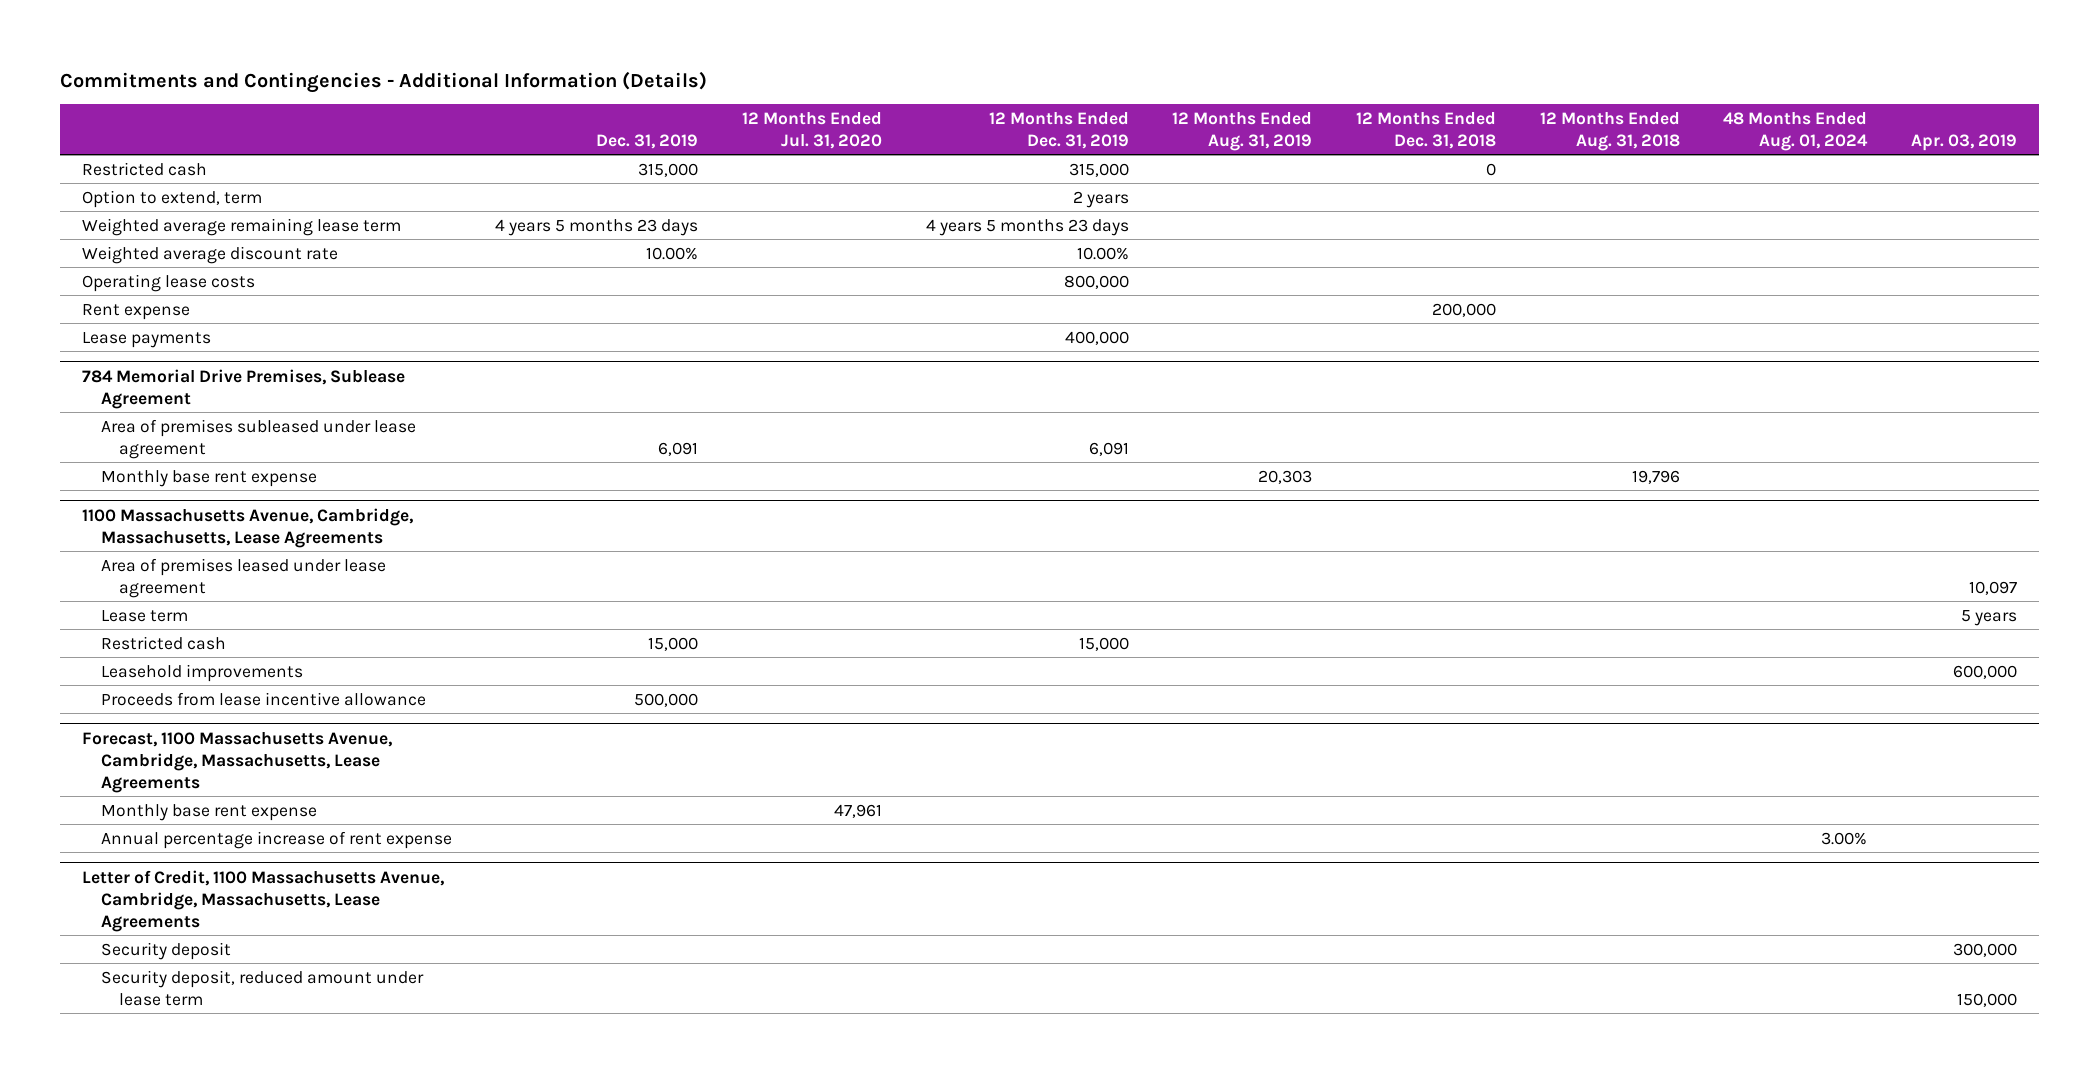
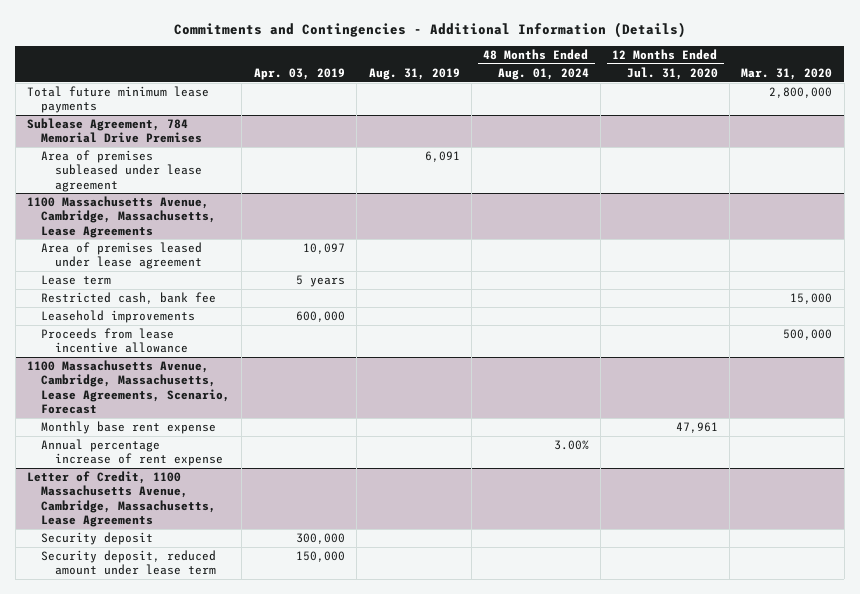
- | Dec. 31, 2019 | 12 Months Ended Jul. 31, 2020 | 12 Months Ended Dec. 31, 2019 | 12 Months Ended Aug. 31, 2019 | 12 Months Ended Dec. 31, 2018 | 12 Months Ended Aug. 31, 2018 | 48 Months Ended Aug. 01, 2024 | Apr. 03, 2019
+ | Apr. 03, 2019 | Aug. 31, 2019 | 48 Months Ended Aug. 01, 2024 | 12 Months Ended Jul. 31, 2020 | Mar. 31, 2020
- Restricted cash | 315,000 | | 315,000 | | 0 | | |
- Option to extend, term | | | 2 years | | | | |
- Weighted average remaining lease term | 4 years 5 months 23 days | | 4 years 5 months 23 days | | | | |
- Weighted average discount rate | 10.00% | | 10.00% | | | | |
- Operating lease costs | | | 800,000 | | | | |
- Rent expense | | | | | 200,000 | | |
- Lease payments | | | 400,000 | | | | |
- 784 Memorial Drive Premises, Sublease Agreement
+ Total future minimum lease payments | | | | | 2,800,000
+ Sublease Agreement, 784 Memorial Drive Premises
- Monthly base rent expense | | | | 20,303 | | 19,796 | |
@ 1100 Massachusetts Avenue, Cambridge, Massachusetts, Lease Agreements
- Restricted cash | 15,000 | | 15,000 | | | | |
+ Restricted cash, bank fee | | | | | 15,000
- Forecast, 1100 Massachusetts Avenue, Cambridge, Massachusetts, Lease Agreements
+ 1100 Massachusetts Avenue, Cambridge, Massachusetts, Lease Agreements, Scenario, Forecast

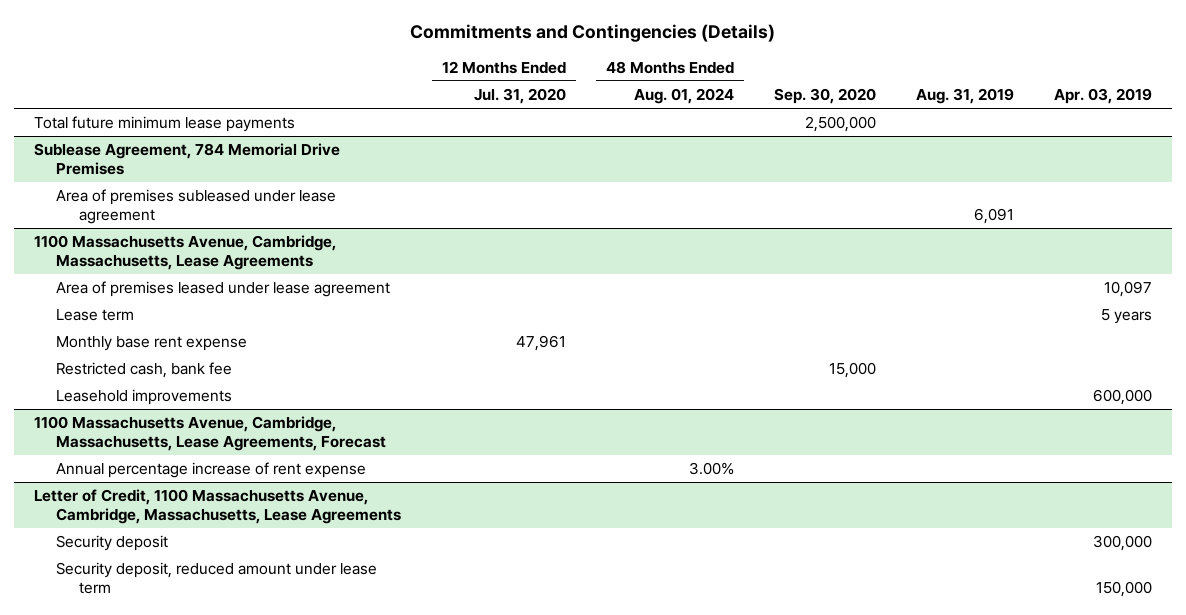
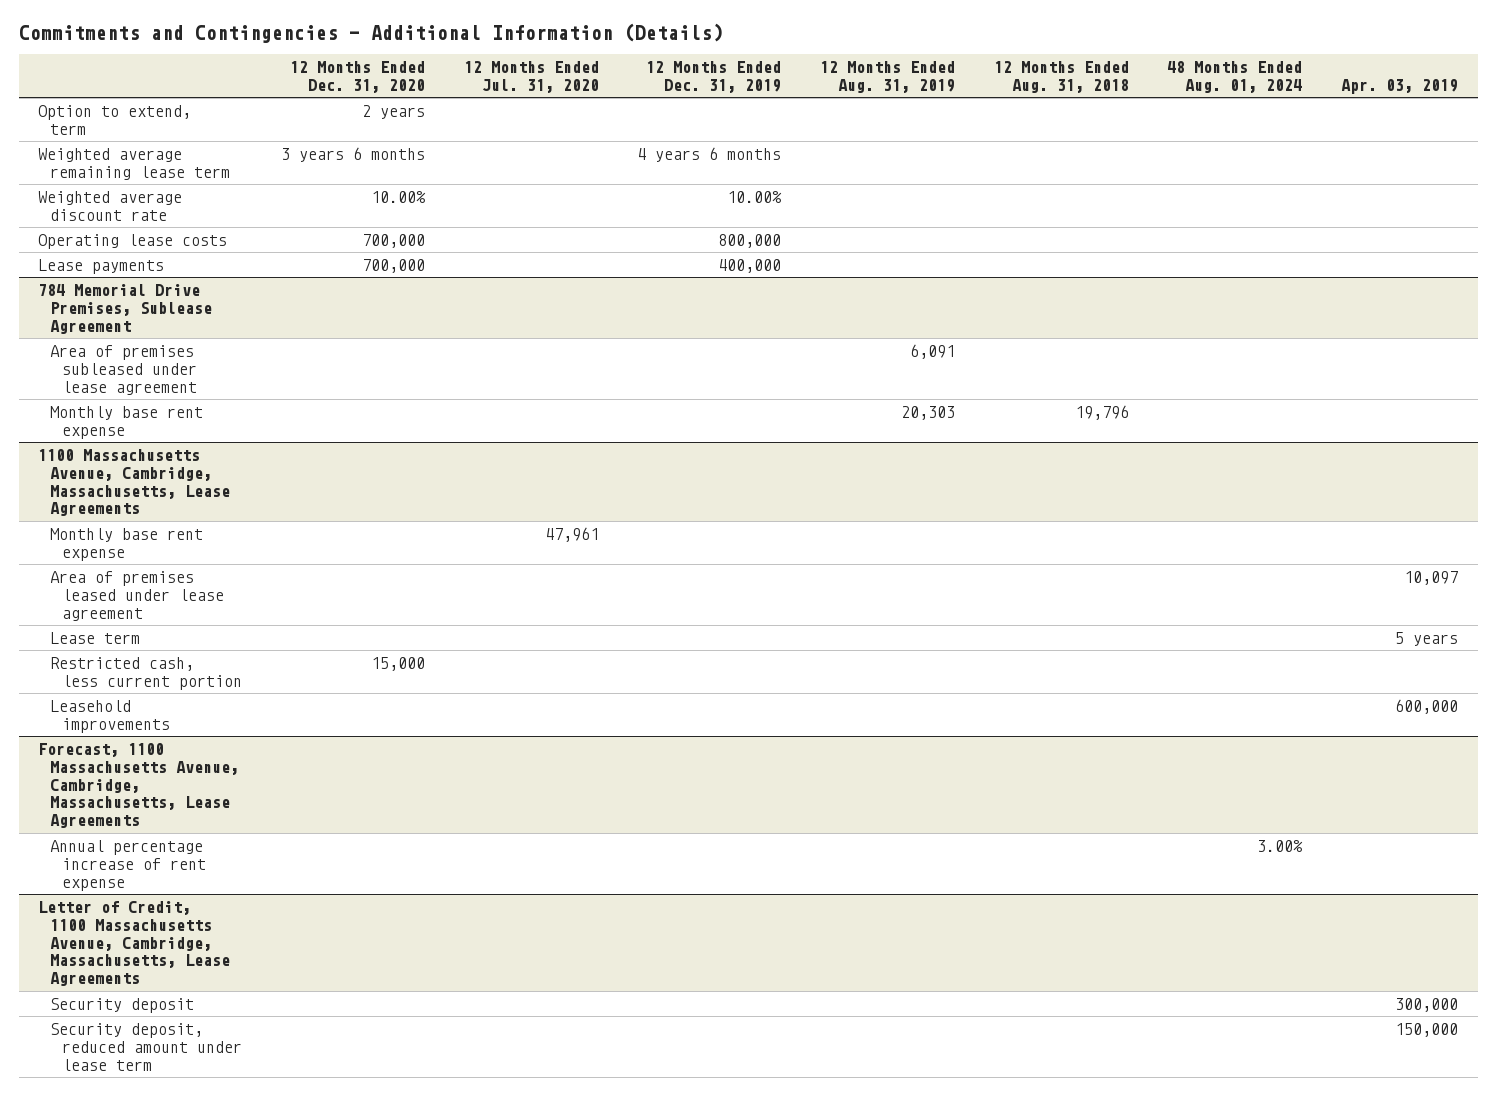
- Commitments and Contingencies (Details)
+ Commitments and Contingencies - Additional Information (Details)
- | 12 Months Ended Jul. 31, 2020 | 48 Months Ended Aug. 01, 2024 | Sep. 30, 2020 | Aug. 31, 2019 | Apr. 03, 2019
+ | 12 Months Ended Dec. 31, 2020 | 12 Months Ended Jul. 31, 2020 | 12 Months Ended Dec. 31, 2019 | 12 Months Ended Aug. 31, 2019 | 12 Months Ended Aug. 31, 2018 | 48 Months Ended Aug. 01, 2024 | Apr. 03, 2019
- Total future minimum lease payments | | | 2,500,000 | |
- Sublease Agreement, 784 Memorial Drive Premises
+ Option to extend, term | 2 years | | | | | |
+ Weighted average remaining lease term | 3 years 6 months | | 4 years 6 months | | | |
+ Weighted average discount rate | 10.00% | | 10.00% | | | |
+ Operating lease costs | 700,000 | | 800,000 | | | |
+ Lease payments | 700,000 | | 400,000 | | | |
+ 784 Memorial Drive Premises, Sublease Agreement
+ Monthly base rent expense | | | | 20,303 | 19,796 | |
@ 1100 Massachusetts Avenue, Cambridge, Massachusetts, Lease Agreements
moved up: Monthly base rent expense | | 47,961 | | | | |
- Restricted cash, bank fee | | | 15,000 | |
+ Restricted cash, less current portion | 15,000 | | | | | |
- 1100 Massachusetts Avenue, Cambridge, Massachusetts, Lease Agreements, Forecast
+ Forecast, 1100 Massachusetts Avenue, Cambridge, Massachusetts, Lease Agreements

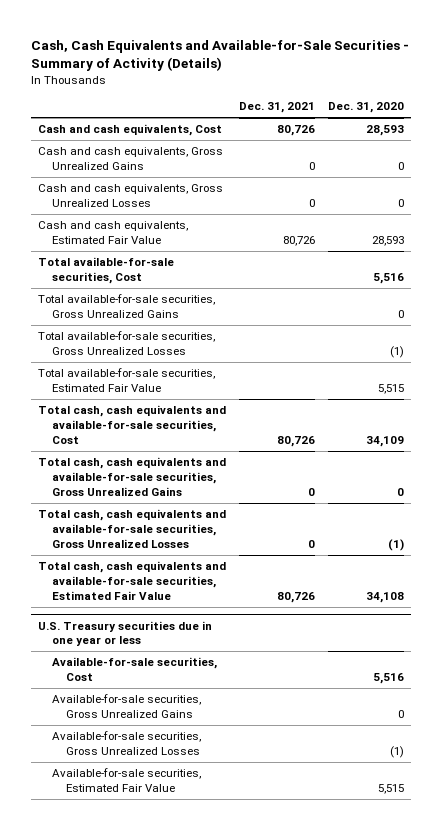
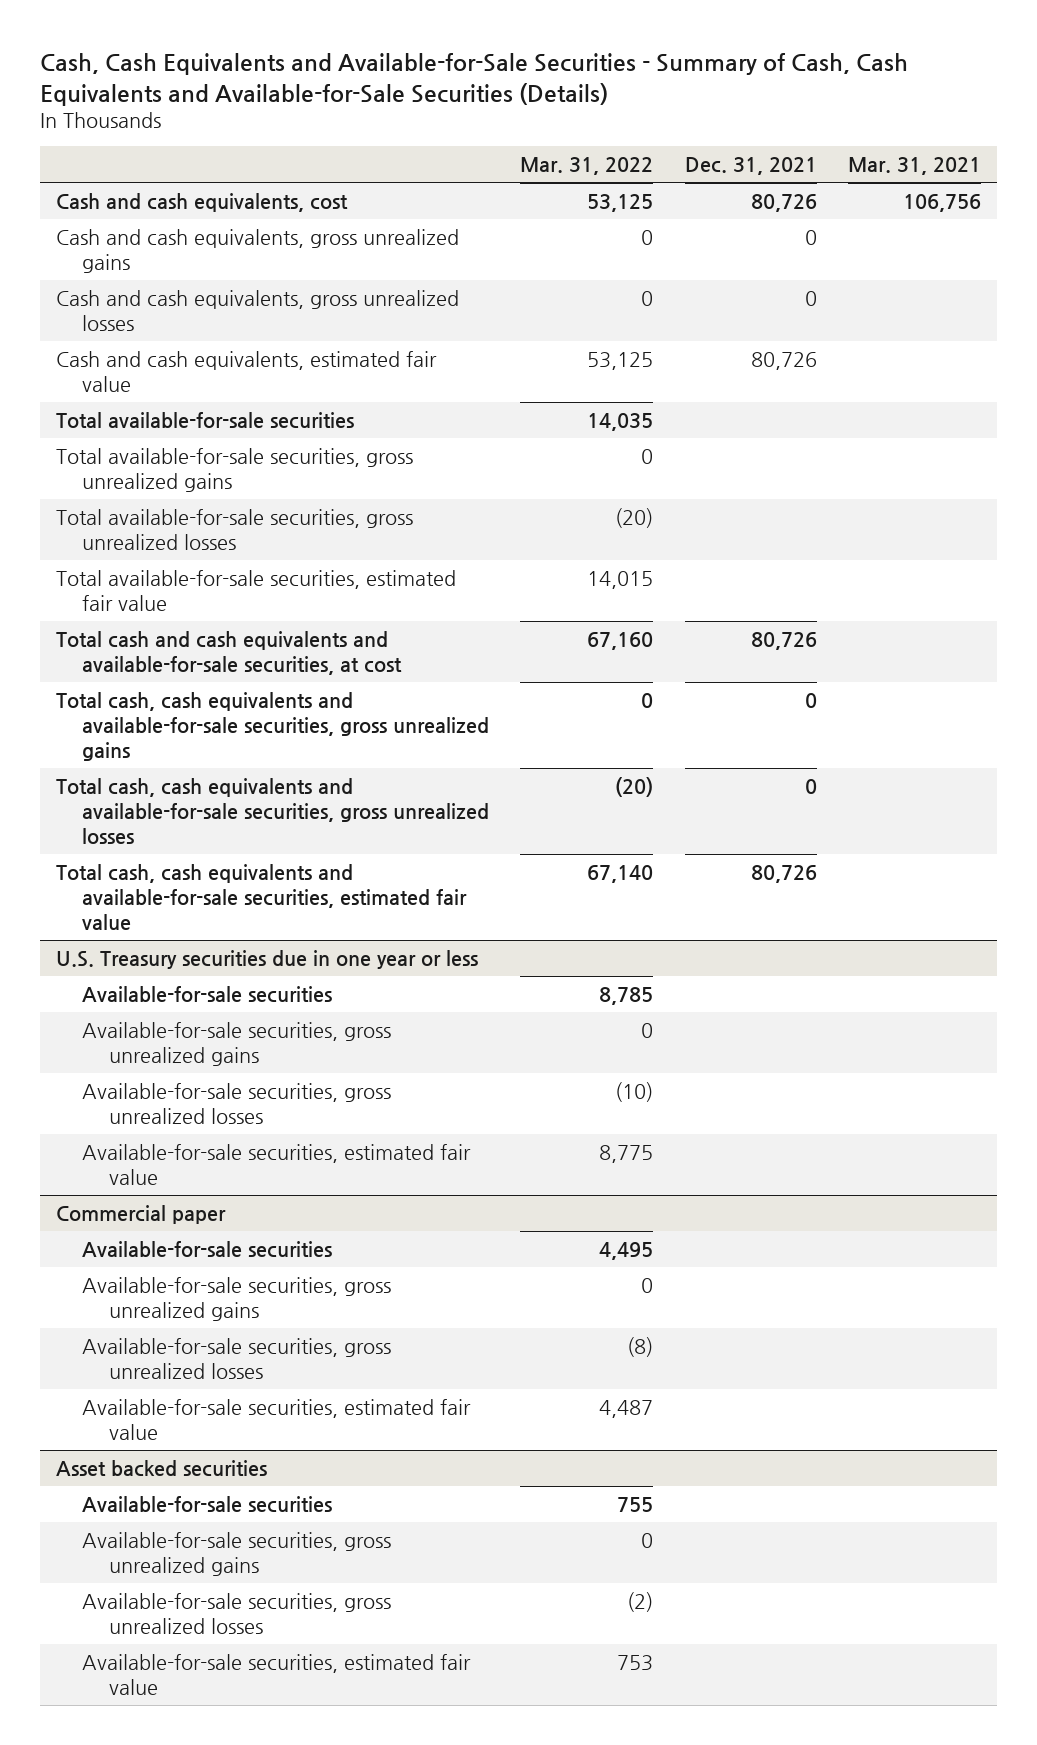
- Cash, Cash Equivalents and Available-for-Sale Securities - Summary of Activity (Details)
+ Cash, Cash Equivalents and Available-for-Sale Securities - Summary of Cash, Cash Equivalents and Available-for-Sale Securities (Details)
- | Dec. 31, 2021 | Dec. 31, 2020
+ | Mar. 31, 2022 | Dec. 31, 2021 | Mar. 31, 2021
- Cash and cash equivalents, Cost | 80,726 | 28,593
- Cash and cash equivalents, Gross Unrealized Gains | 0 | 0
- Cash and cash equivalents, Gross Unrealized Losses | 0 | 0
- Cash and cash equivalents, Estimated Fair Value | 80,726 | 28,593
- Total available-for-sale securities, Cost | | 5,516
- Total available-for-sale securities, Gross Unrealized Gains | | 0
- Total available-for-sale securities, Gross Unrealized Losses | | (1)
- Total available-for-sale securities, Estimated Fair Value | | 5,515
- Total cash, cash equivalents and available-for-sale securities, Cost | 80,726 | 34,109
- Total cash, cash equivalents and available-for-sale securities, Gross Unrealized Gains | 0 | 0
- Total cash, cash equivalents and available-for-sale securities, Gross Unrealized Losses | 0 | (1)
- Total cash, cash equivalents and available-for-sale securities, Estimated Fair Value | 80,726 | 34,108
+ Cash and cash equivalents, cost | 53,125 | 80,726 | 106,756
+ Cash and cash equivalents, gross unrealized gains | 0 | 0 |
+ Cash and cash equivalents, gross unrealized losses | 0 | 0 |
+ Cash and cash equivalents, estimated fair value | 53,125 | 80,726 |
+ Total available-for-sale securities | 14,035 | |
+ Total available-for-sale securities, gross unrealized gains | 0 | |
+ Total available-for-sale securities, gross unrealized losses | (20) | |
+ Total available-for-sale securities, estimated fair value | 14,015 | |
+ Total cash and cash equivalents and available-for-sale securities, at cost | 67,160 | 80,726 |
+ Total cash, cash equivalents and available-for-sale securities, gross unrealized gains | 0 | 0 |
+ Total cash, cash equivalents and available-for-sale securities, gross unrealized losses | (20) | 0 |
+ Total cash, cash equivalents and available-for-sale securities, estimated fair value | 67,140 | 80,726 |
@ U.S. Treasury securities due in one year or less
- Available-for-sale securities, Cost | | 5,516
- Available-for-sale securities, Gross Unrealized Gains | | 0
- Available-for-sale securities, Gross Unrealized Losses | | (1)
- Available-for-sale securities, Estimated Fair Value | | 5,515
+ Available-for-sale securities | 8,785 | |
+ Available-for-sale securities, gross unrealized gains | 0 | |
+ Available-for-sale securities, gross unrealized losses | (10) | |
+ Available-for-sale securities, estimated fair value | 8,775 | |
+ Commercial paper
+ Available-for-sale securities | 4,495 | |
+ Available-for-sale securities, gross unrealized gains | 0 | |
+ Available-for-sale securities, gross unrealized losses | (8) | |
+ Available-for-sale securities, estimated fair value | 4,487 | |
+ Asset backed securities
+ Available-for-sale securities | 755 | |
+ Available-for-sale securities, gross unrealized gains | 0 | |
+ Available-for-sale securities, gross unrealized losses | (2) | |
+ Available-for-sale securities, estimated fair value | 753 | |

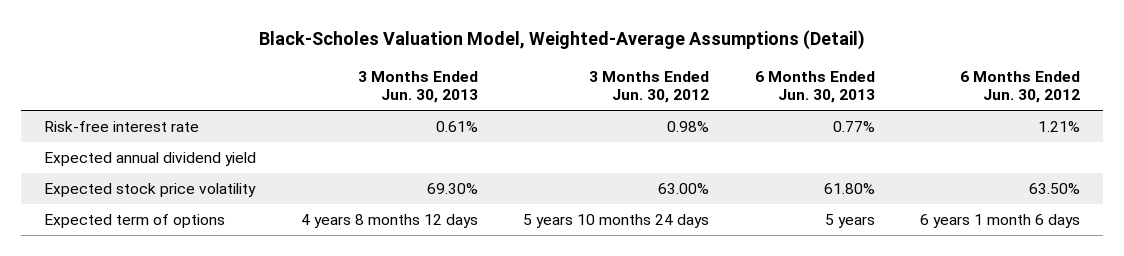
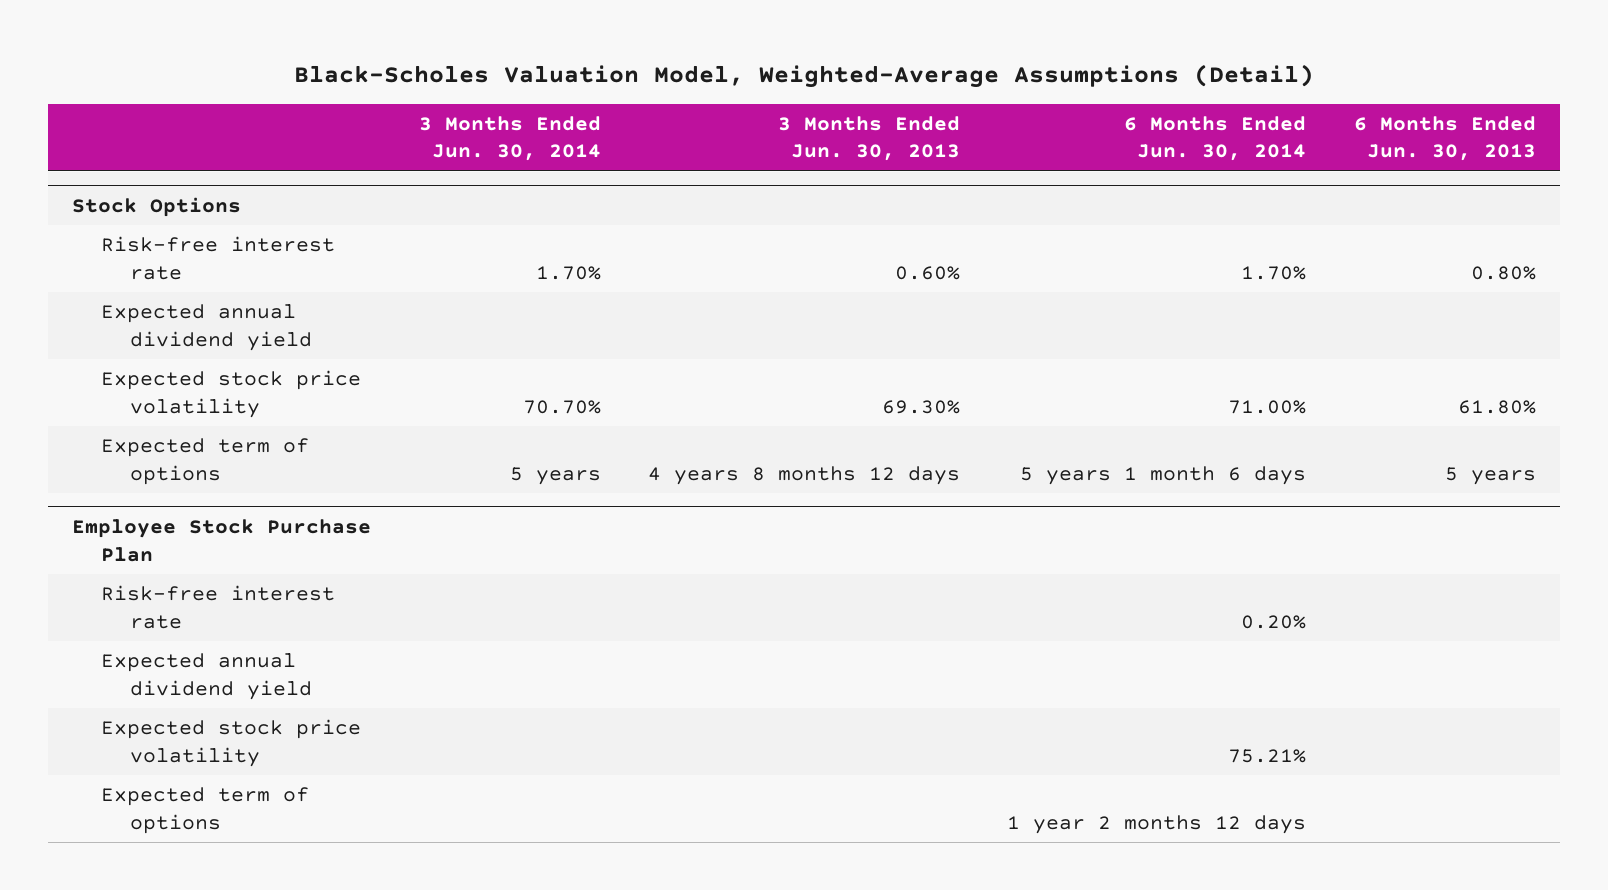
- | 3 Months Ended Jun. 30, 2013 | 3 Months Ended Jun. 30, 2012 | 6 Months Ended Jun. 30, 2013 | 6 Months Ended Jun. 30, 2012
+ | 3 Months Ended Jun. 30, 2014 | 3 Months Ended Jun. 30, 2013 | 6 Months Ended Jun. 30, 2014 | 6 Months Ended Jun. 30, 2013
- Risk-free interest rate | 0.61% | 0.98% | 0.77% | 1.21%
+ Stock Options
+ Risk-free interest rate | 1.70% | 0.60% | 1.70% | 0.80%
+ Employee Stock Purchase Plan
+ Risk-free interest rate | | | 0.20% |
+ Expected annual dividend yield
+ Expected stock price volatility | | | 75.21% |
+ Expected term of options | | | 1 year 2 months 12 days |

